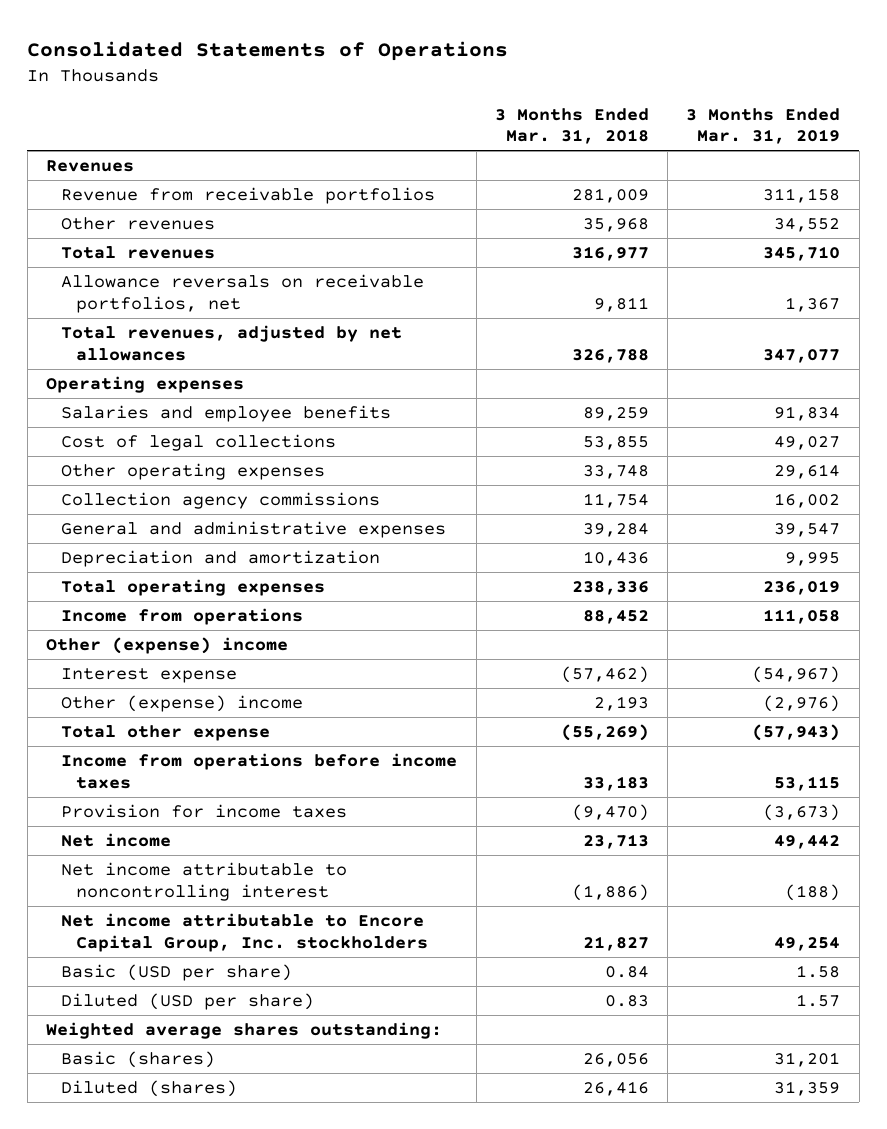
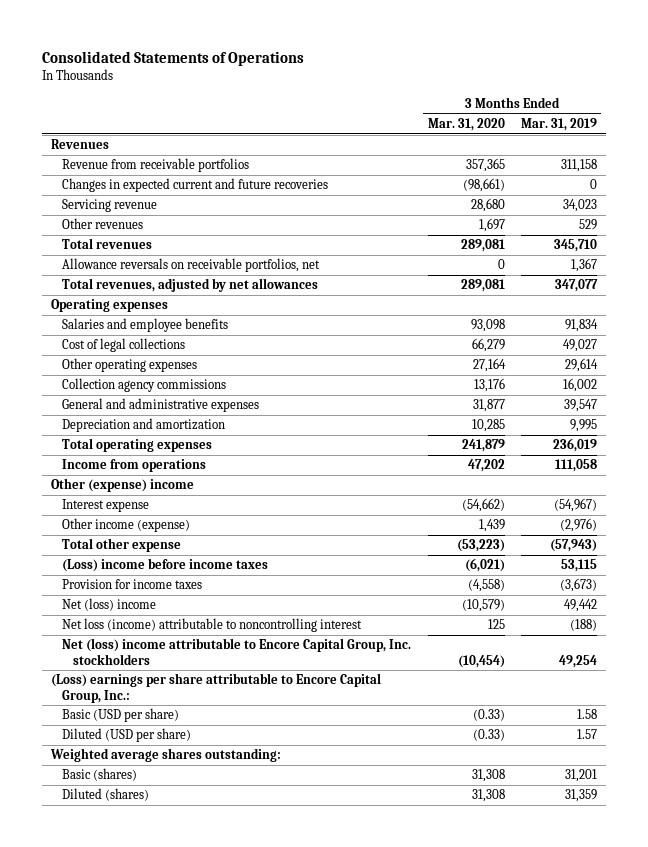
- | 3 Months Ended Mar. 31, 2018 | 3 Months Ended Mar. 31, 2019
+ | 3 Months Ended Mar. 31, 2020 | 3 Months Ended Mar. 31, 2019
- Other revenues | 35,968 | 34,552
+ Changes in expected current and future recoveries | (98,661) | 0
+ Servicing revenue | 28,680 | 34,023
+ Other revenues | 1,697 | 529
- Other (expense) income | 2,193 | (2,976)
+ Other income (expense) | 1,439 | (2,976)
- Income from operations before income taxes | 33,183 | 53,115
+ (Loss) income before income taxes | (6,021) | 53,115
- Net income | 23,713 | 49,442
- Net income attributable to noncontrolling interest | (1,886) | (188)
- Net income attributable to Encore Capital Group, Inc. stockholders | 21,827 | 49,254
+ Net (loss) income | (10,579) | 49,442
+ Net loss (income) attributable to noncontrolling interest | 125 | (188)
+ Net (loss) income attributable to Encore Capital Group, Inc. stockholders | (10,454) | 49,254
+ (Loss) earnings per share attributable to Encore Capital Group, Inc.:

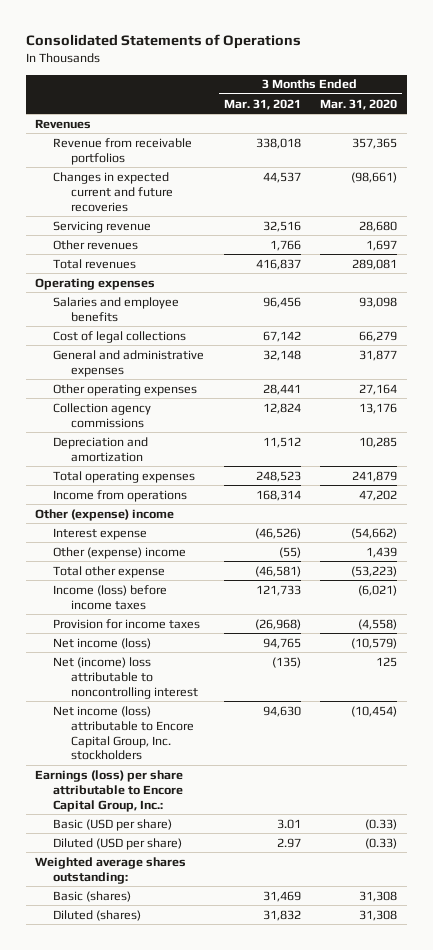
- | 3 Months Ended Mar. 31, 2020 | 3 Months Ended Mar. 31, 2019
+ | 3 Months Ended Mar. 31, 2021 | 3 Months Ended Mar. 31, 2020
- Allowance reversals on receivable portfolios, net | 0 | 1,367
- Total revenues, adjusted by net allowances | 289,081 | 347,077
moved up: General and administrative expenses | 32,148 | 31,877
- Other income (expense) | 1,439 | (2,976)
+ Other (expense) income | (55) | 1,439
- (Loss) income before income taxes | (6,021) | 53,115
+ Income (loss) before income taxes | 121,733 | (6,021)
- Net (loss) income | (10,579) | 49,442
- Net loss (income) attributable to noncontrolling interest | 125 | (188)
- Net (loss) income attributable to Encore Capital Group, Inc. stockholders | (10,454) | 49,254
- (Loss) earnings per share attributable to Encore Capital Group, Inc.:
+ Net income (loss) | 94,765 | (10,579)
+ Net (income) loss attributable to noncontrolling interest | (135) | 125
+ Net income (loss) attributable to Encore Capital Group, Inc. stockholders | 94,630 | (10,454)
+ Earnings (loss) per share attributable to Encore Capital Group, Inc.:

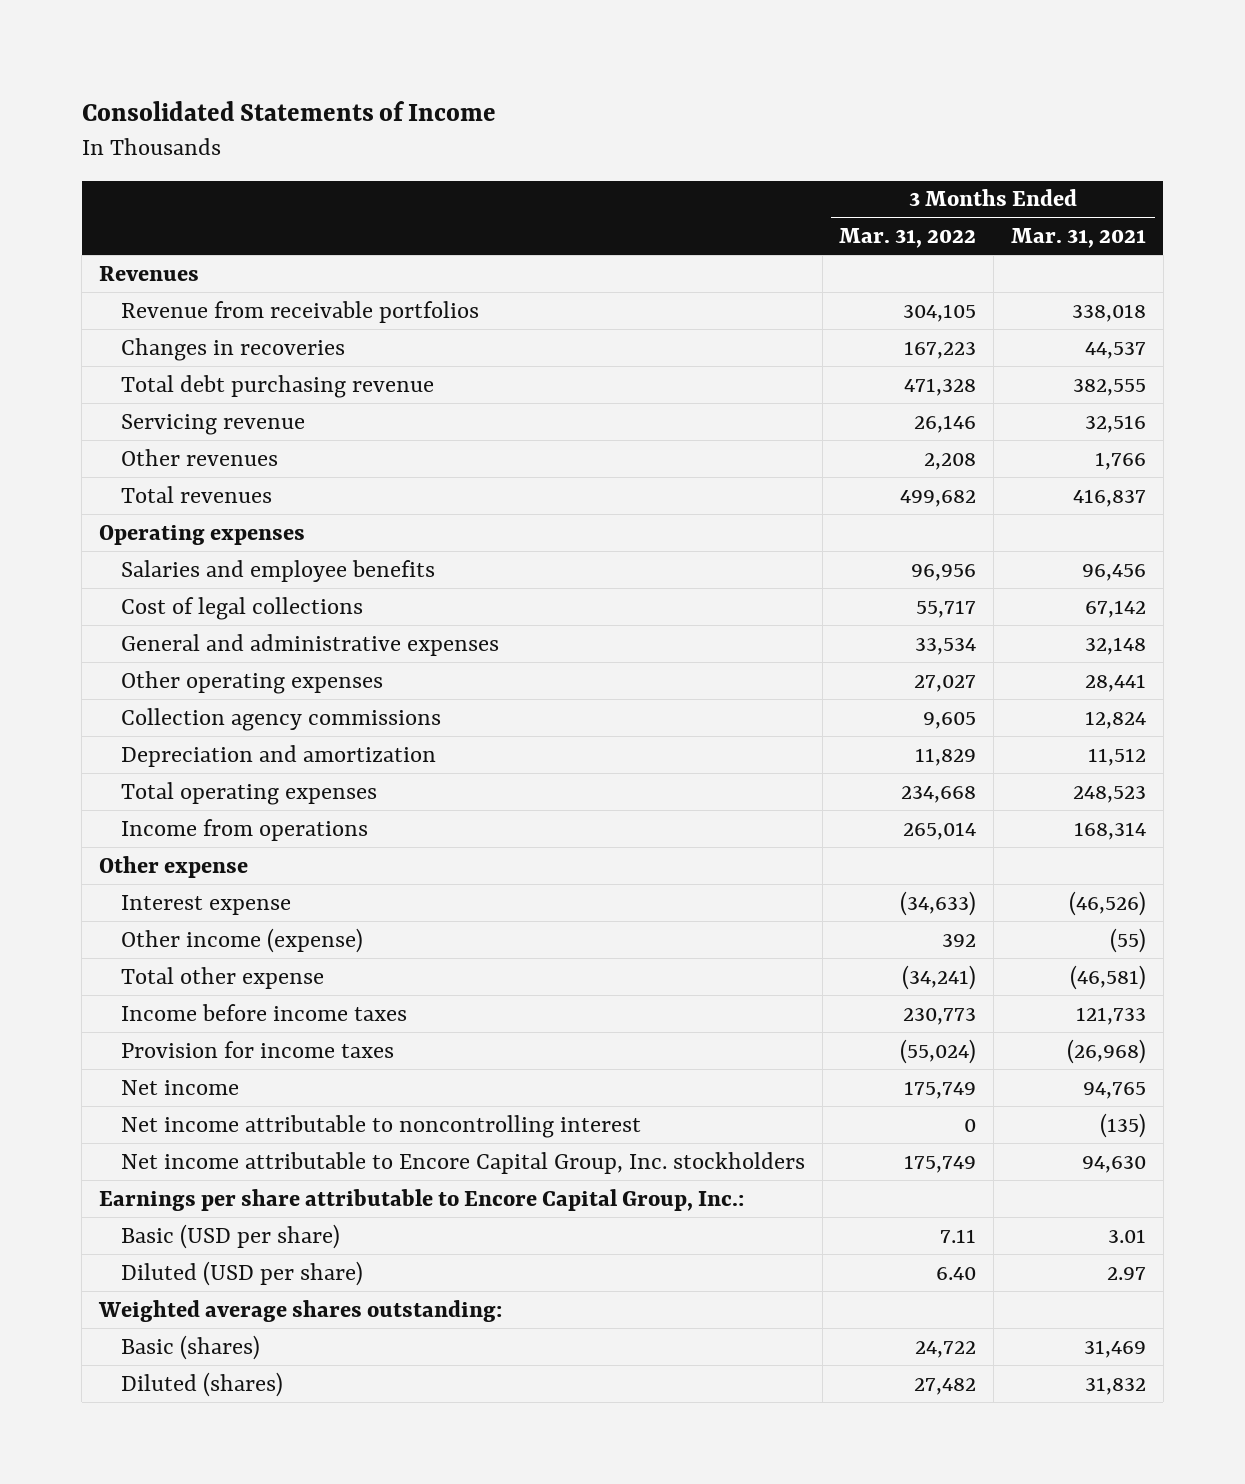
- Consolidated Statements of Operations
+ Consolidated Statements of Income
- | 3 Months Ended Mar. 31, 2021 | 3 Months Ended Mar. 31, 2020
+ | 3 Months Ended Mar. 31, 2022 | 3 Months Ended Mar. 31, 2021
- Changes in expected current and future recoveries | 44,537 | (98,661)
+ Changes in recoveries | 167,223 | 44,537
+ Total debt purchasing revenue | 471,328 | 382,555
- Other (expense) income
+ Other expense
- Other (expense) income | (55) | 1,439
+ Other income (expense) | 392 | (55)
- Income (loss) before income taxes | 121,733 | (6,021)
+ Income before income taxes | 230,773 | 121,733
- Net income (loss) | 94,765 | (10,579)
- Net (income) loss attributable to noncontrolling interest | (135) | 125
- Net income (loss) attributable to Encore Capital Group, Inc. stockholders | 94,630 | (10,454)
- Earnings (loss) per share attributable to Encore Capital Group, Inc.:
+ Net income | 175,749 | 94,765
+ Net income attributable to noncontrolling interest | 0 | (135)
+ Net income attributable to Encore Capital Group, Inc. stockholders | 175,749 | 94,630
+ Earnings per share attributable to Encore Capital Group, Inc.:

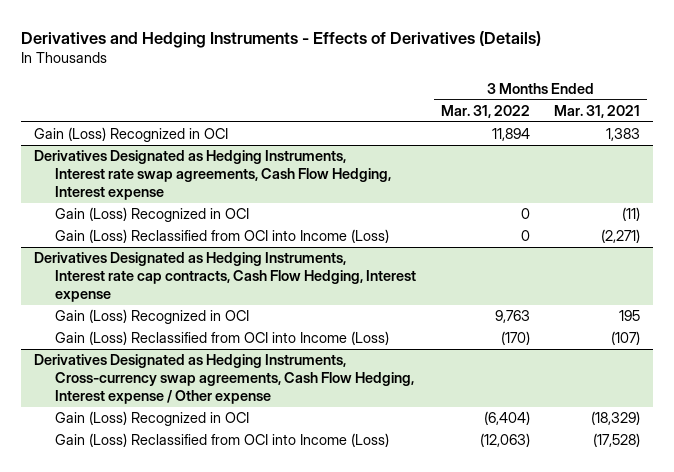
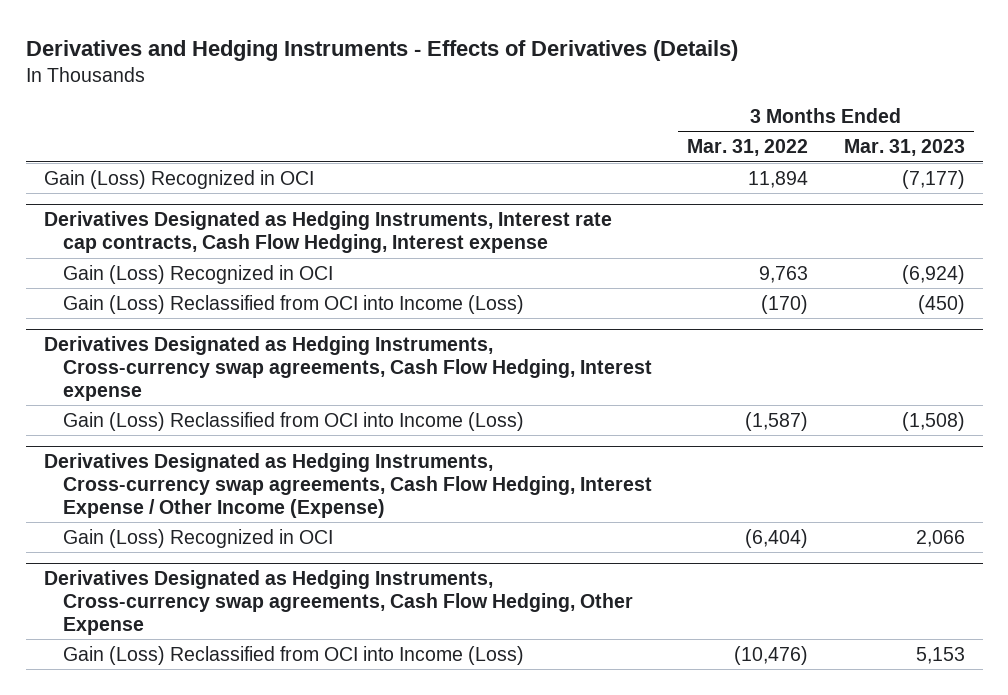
- | 3 Months Ended Mar. 31, 2022 | 3 Months Ended Mar. 31, 2021
+ | 3 Months Ended Mar. 31, 2022 | 3 Months Ended Mar. 31, 2023
- Derivatives Designated as Hedging Instruments, Interest rate swap agreements, Cash Flow Hedging, Interest expense
- Gain (Loss) Recognized in OCI | 0 | (11)
- Gain (Loss) Reclassified from OCI into Income (Loss) | 0 | (2,271)
- Derivatives Designated as Hedging Instruments, Cross-currency swap agreements, Cash Flow Hedging, Interest expense / Other expense
+ Derivatives Designated as Hedging Instruments, Cross-currency swap agreements, Cash Flow Hedging, Interest expense
+ Gain (Loss) Reclassified from OCI into Income (Loss) | (1,587) | (1,508)
+ Derivatives Designated as Hedging Instruments, Cross-currency swap agreements, Cash Flow Hedging, Interest Expense / Other Income (Expense)
- Gain (Loss) Reclassified from OCI into Income (Loss) | (12,063) | (17,528)
+ Derivatives Designated as Hedging Instruments, Cross-currency swap agreements, Cash Flow Hedging, Other Expense
+ Gain (Loss) Reclassified from OCI into Income (Loss) | (10,476) | 5,153

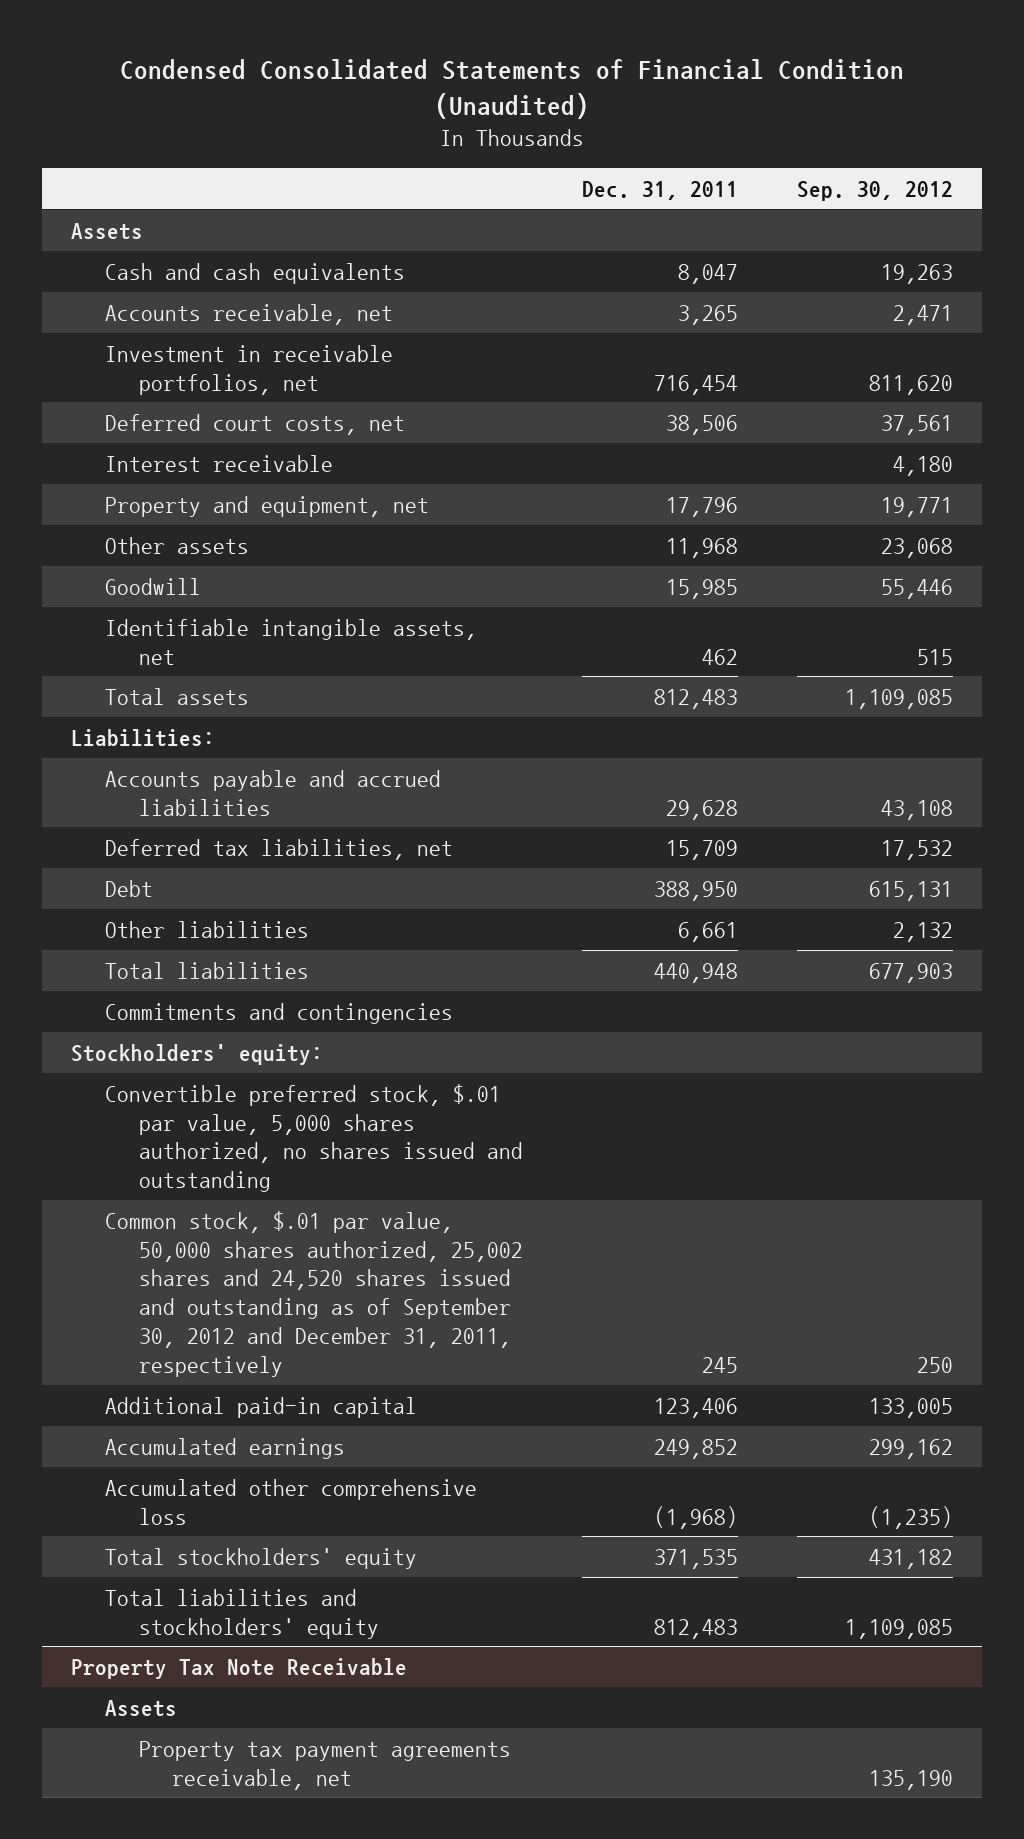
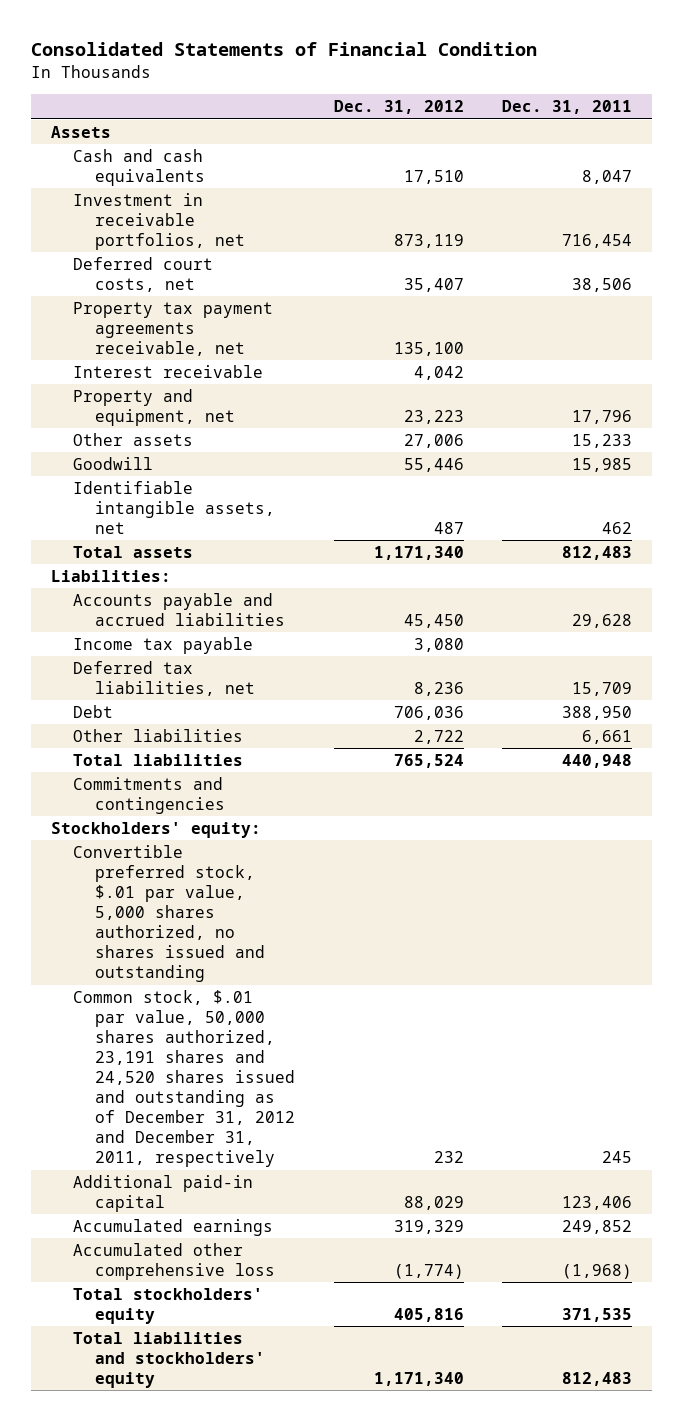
- Condensed Consolidated Statements of Financial Condition (Unaudited)
+ Consolidated Statements of Financial Condition
- | Dec. 31, 2011 | Sep. 30, 2012
+ | Dec. 31, 2012 | Dec. 31, 2011
- Accounts receivable, net | 3,265 | 2,471
+ Property tax payment agreements receivable, net | 135,100 |
- Other assets | 11,968 | 23,068
+ Other assets | 27,006 | 15,233
+ Income tax payable | 3,080 |
- Common stock, $.01 par value, 50,000 shares authorized, 25,002 shares and 24,520 shares issued and outstanding as of September 30, 2012 and December 31, 2011, respectively | 245 | 250
+ Common stock, $.01 par value, 50,000 shares authorized, 23,191 shares and 24,520 shares issued and outstanding as of December 31, 2012 and December 31, 2011, respectively | 232 | 245
- Property Tax Note Receivable
- Assets
- Property tax payment agreements receivable, net | | 135,190

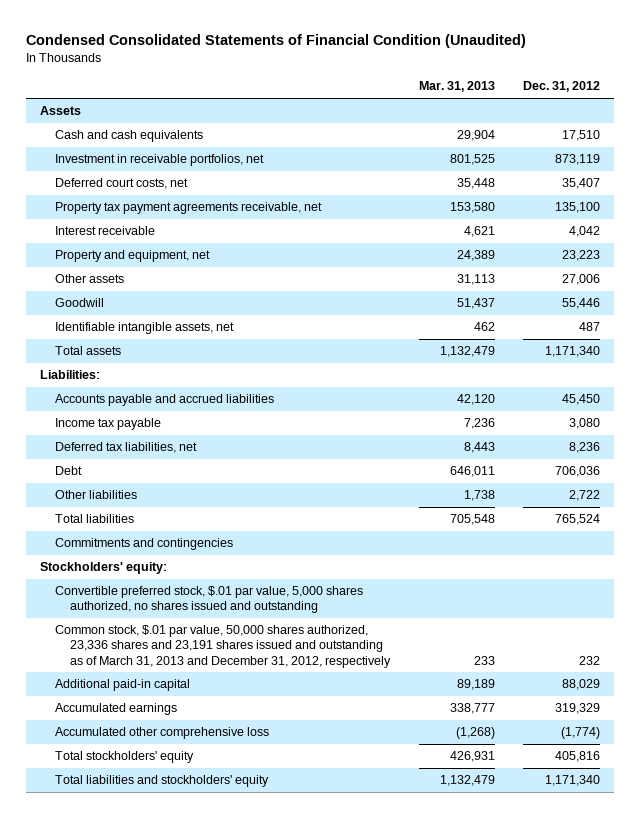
- Consolidated Statements of Financial Condition
+ Condensed Consolidated Statements of Financial Condition (Unaudited)
- | Dec. 31, 2012 | Dec. 31, 2011
+ | Mar. 31, 2013 | Dec. 31, 2012
- Common stock, $.01 par value, 50,000 shares authorized, 23,191 shares and 24,520 shares issued and outstanding as of December 31, 2012 and December 31, 2011, respectively | 232 | 245
+ Common stock, $.01 par value, 50,000 shares authorized, 23,336 shares and 23,191 shares issued and outstanding as of March 31, 2013 and December 31, 2012, respectively | 233 | 232

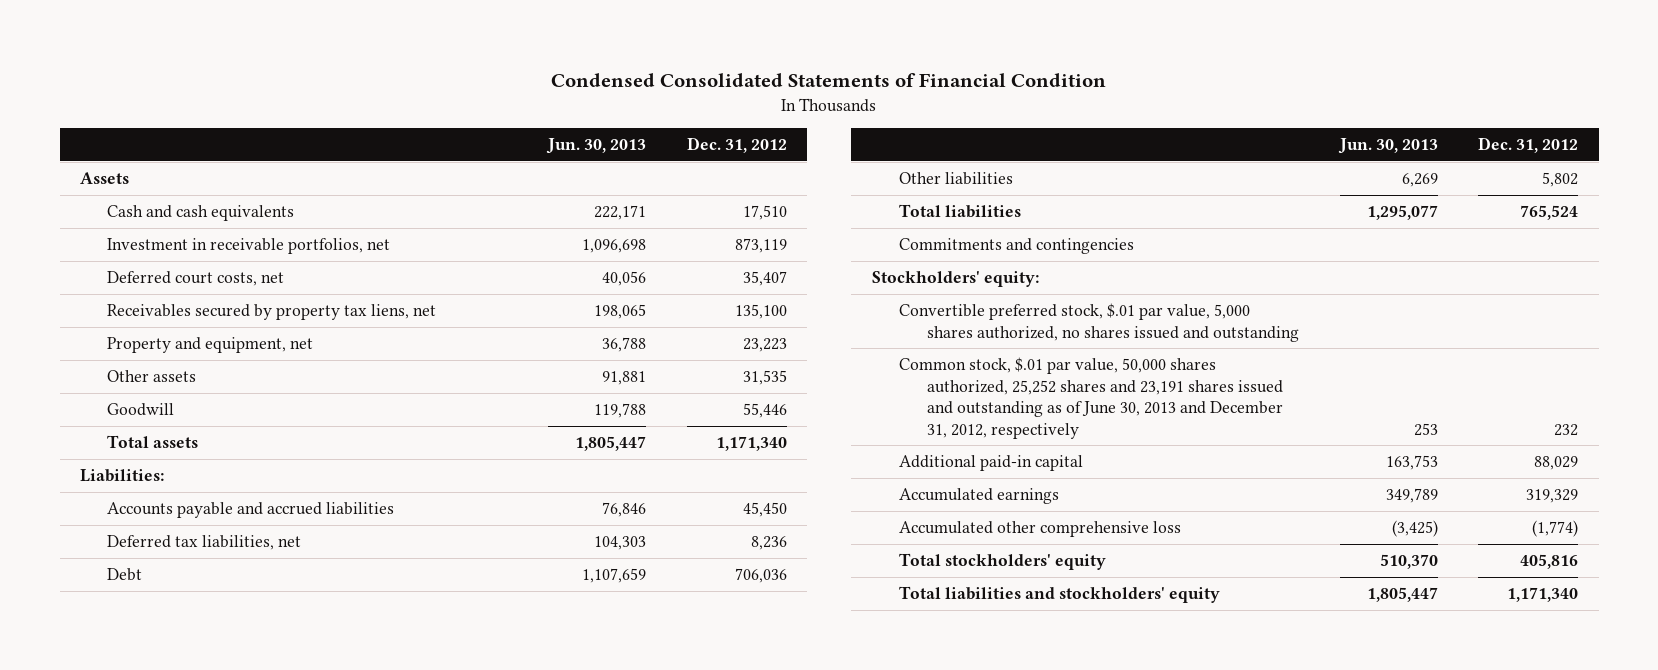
- Condensed Consolidated Statements of Financial Condition (Unaudited)
+ Condensed Consolidated Statements of Financial Condition
- | Mar. 31, 2013 | Dec. 31, 2012
+ | Jun. 30, 2013 | Dec. 31, 2012
- Property tax payment agreements receivable, net | 153,580 | 135,100
- Interest receivable | 4,621 | 4,042
+ Receivables secured by property tax liens, net | 198,065 | 135,100
- Other assets | 31,113 | 27,006
+ Other assets | 91,881 | 31,535
- Identifiable intangible assets, net | 462 | 487
- Income tax payable | 7,236 | 3,080
- Other liabilities | 1,738 | 2,722
+ Other liabilities | 6,269 | 5,802
- Common stock, $.01 par value, 50,000 shares authorized, 23,336 shares and 23,191 shares issued and outstanding as of March 31, 2013 and December 31, 2012, respectively | 233 | 232
+ Common stock, $.01 par value, 50,000 shares authorized, 25,252 shares and 23,191 shares issued and outstanding as of June 30, 2013 and December 31, 2012, respectively | 253 | 232

